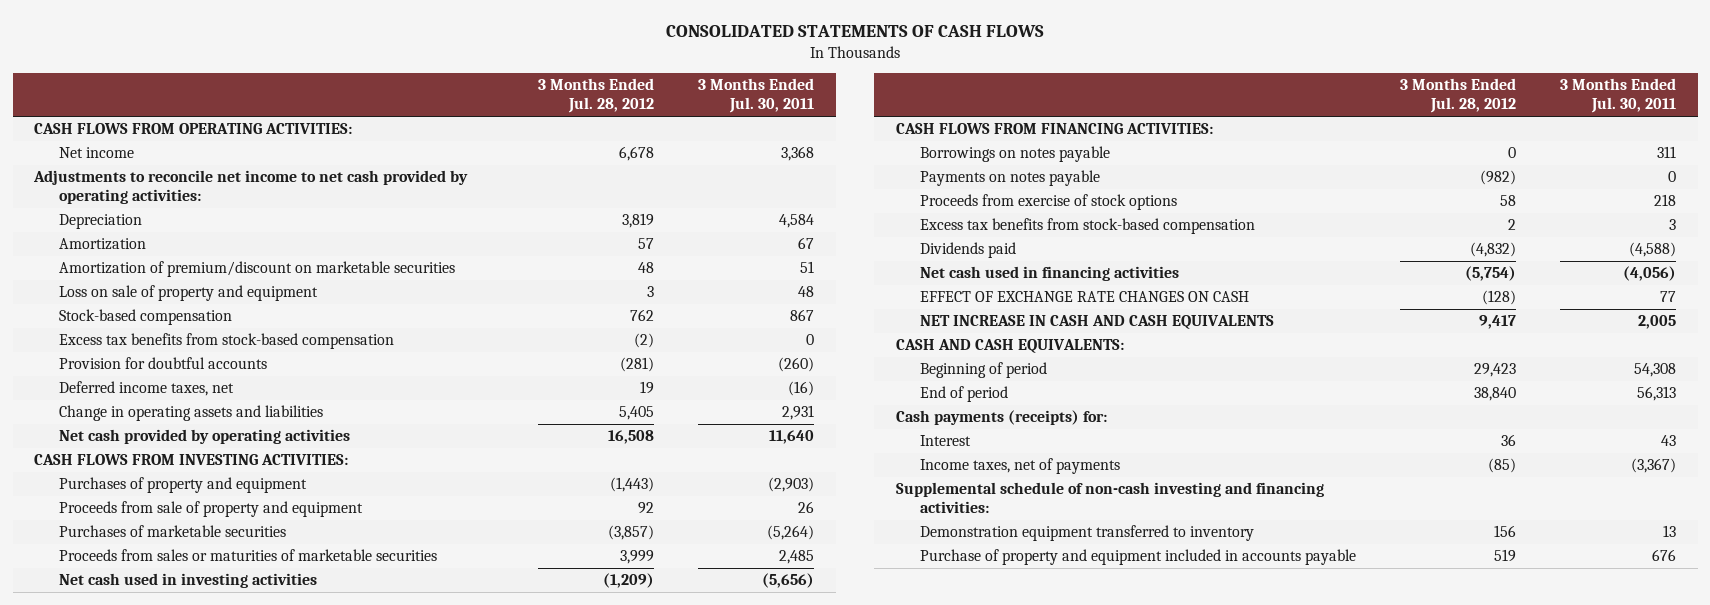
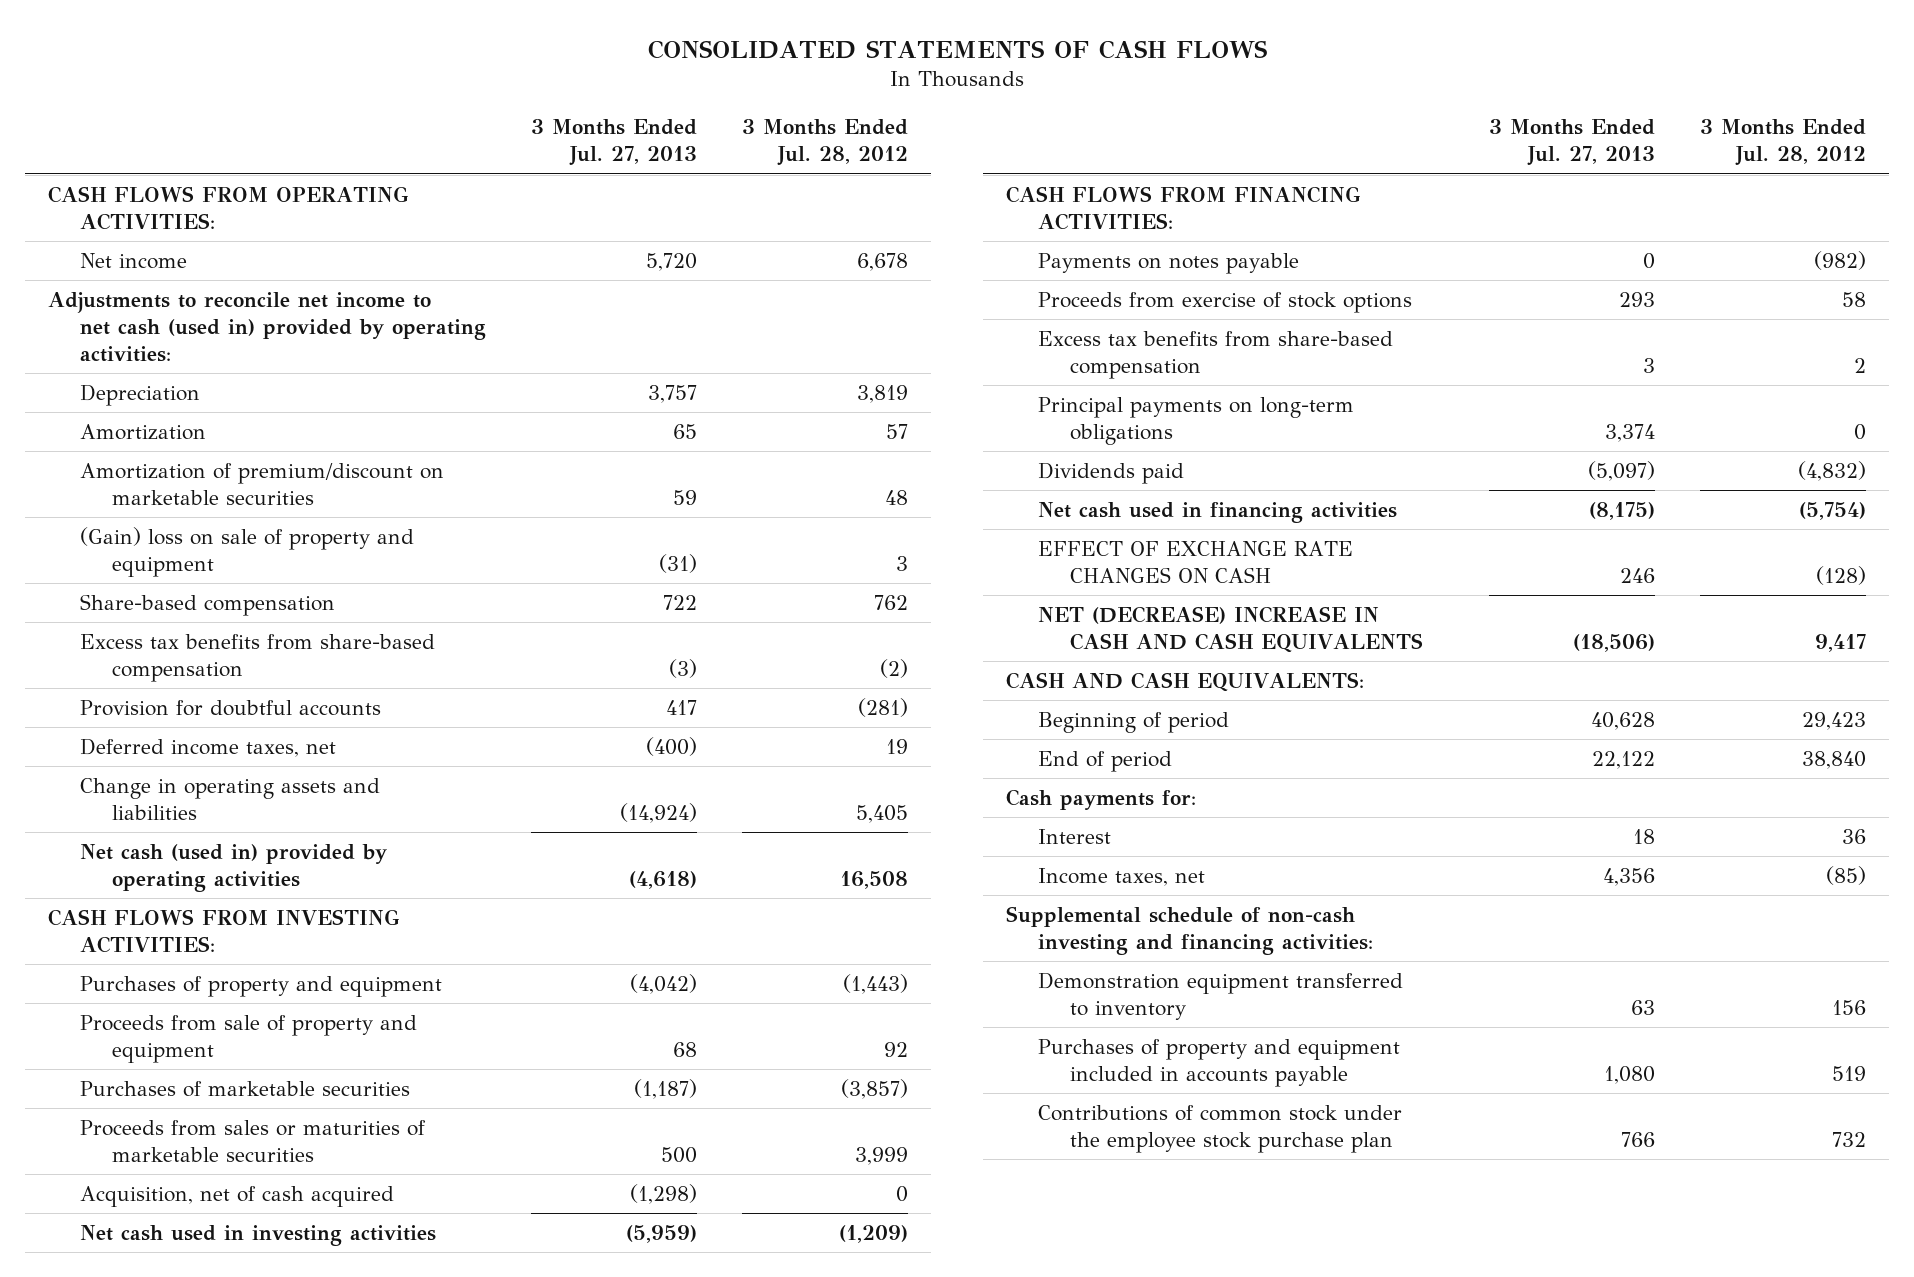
- | 3 Months Ended Jul. 28, 2012 | 3 Months Ended Jul. 30, 2011
+ | 3 Months Ended Jul. 27, 2013 | 3 Months Ended Jul. 28, 2012
- Adjustments to reconcile net income to net cash provided by operating activities:
+ Adjustments to reconcile net income to net cash (used in) provided by operating activities:
- Loss on sale of property and equipment | 3 | 48
- Stock-based compensation | 762 | 867
- Excess tax benefits from stock-based compensation | (2) | 0
+ (Gain) loss on sale of property and equipment | (31) | 3
+ Share-based compensation | 722 | 762
+ Excess tax benefits from share-based compensation | (3) | (2)
- Net cash provided by operating activities | 16,508 | 11,640
+ Net cash (used in) provided by operating activities | (4,618) | 16,508
+ Acquisition, net of cash acquired | (1,298) | 0
- Borrowings on notes payable | 0 | 311
- Excess tax benefits from stock-based compensation | 2 | 3
+ Excess tax benefits from share-based compensation | 3 | 2
+ Principal payments on long-term obligations | 3,374 | 0
- NET INCREASE IN CASH AND CASH EQUIVALENTS | 9,417 | 2,005
+ NET (DECREASE) INCREASE IN CASH AND CASH EQUIVALENTS | (18,506) | 9,417
- Cash payments (receipts) for:
+ Cash payments for:
- Income taxes, net of payments | (85) | (3,367)
+ Income taxes, net | 4,356 | (85)
- Purchase of property and equipment included in accounts payable | 519 | 676
+ Purchases of property and equipment included in accounts payable | 1,080 | 519
+ Contributions of common stock under the employee stock purchase plan | 766 | 732

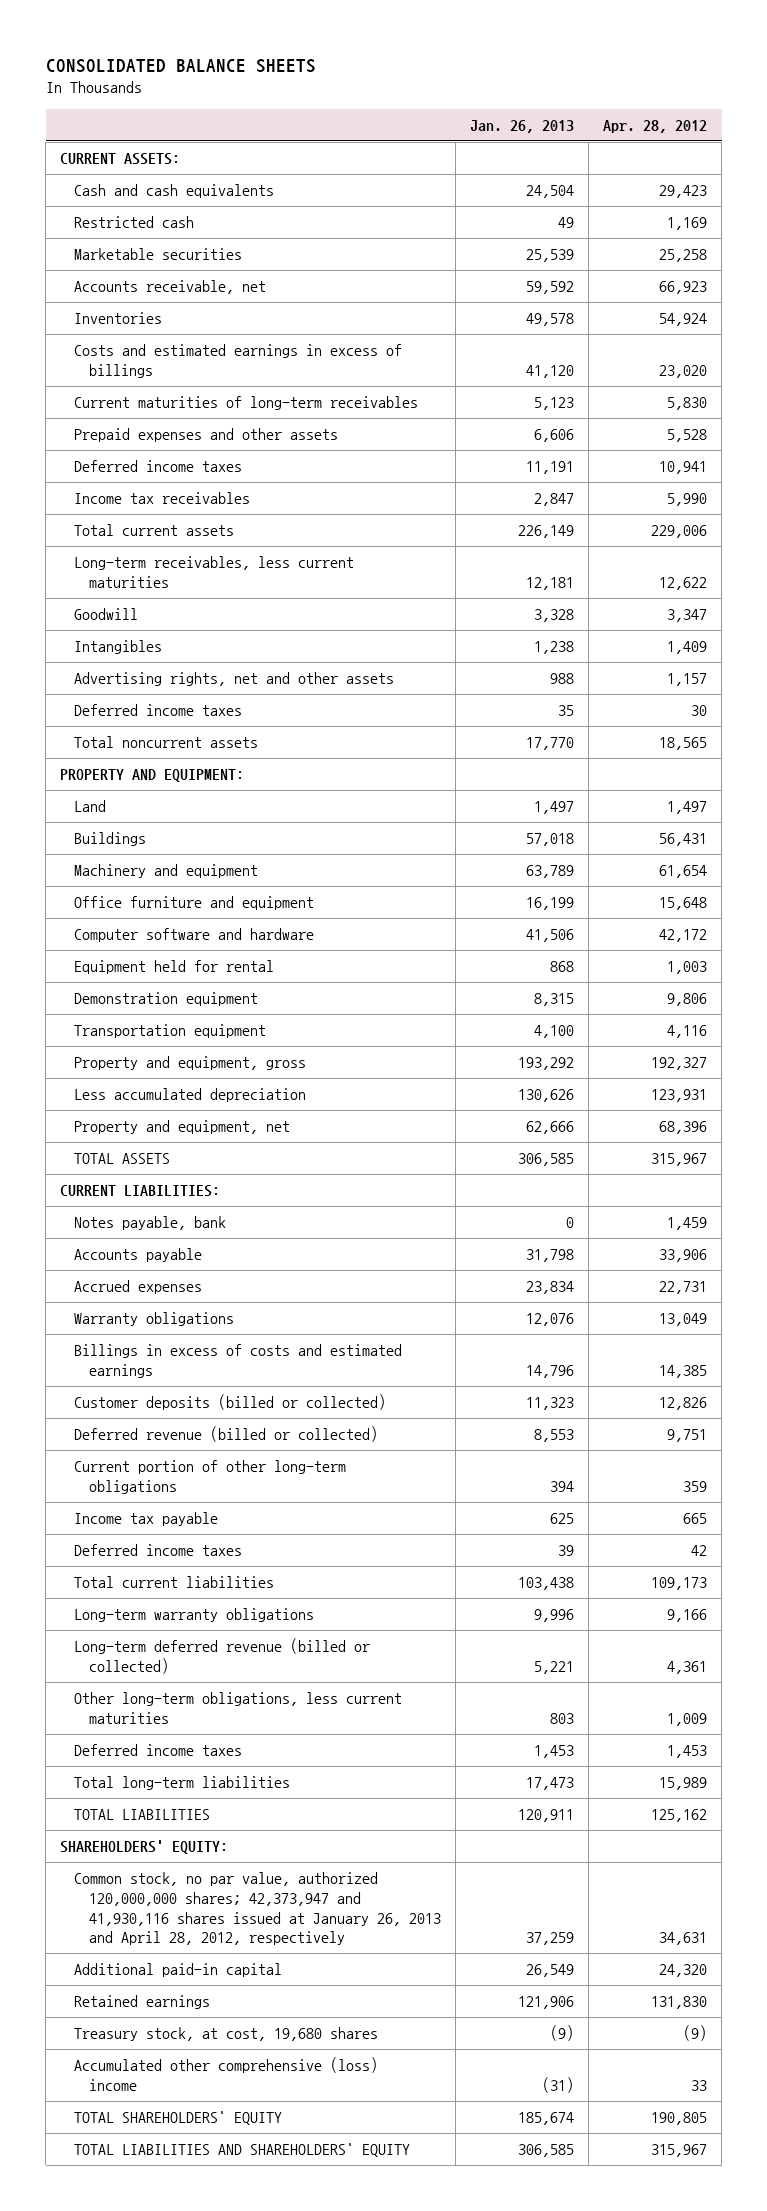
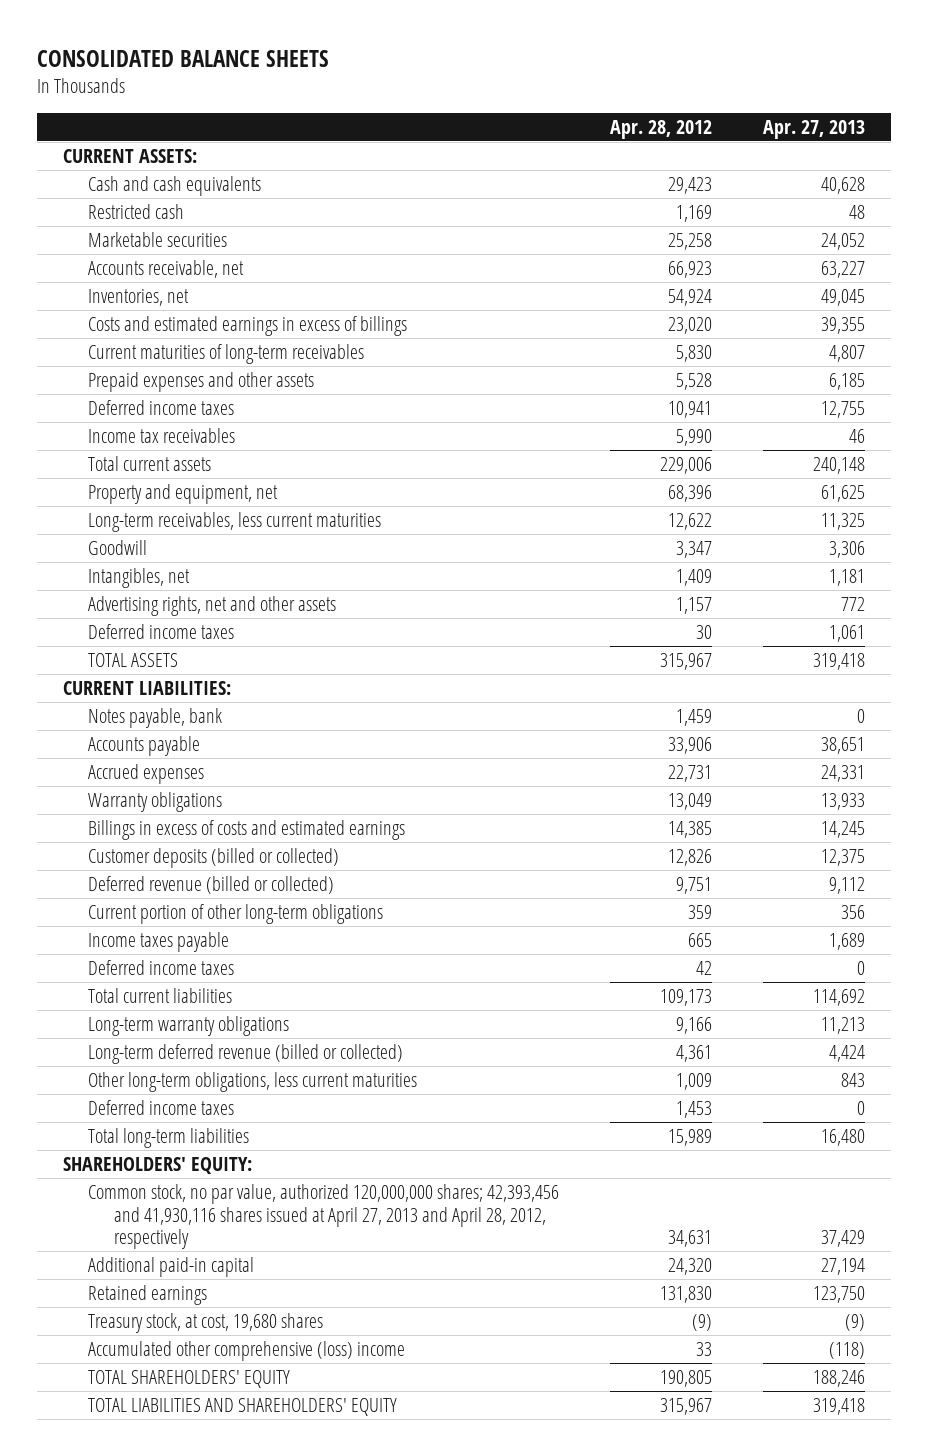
- | Jan. 26, 2013 | Apr. 28, 2012
+ | Apr. 28, 2012 | Apr. 27, 2013
- Inventories | 49,578 | 54,924
+ Inventories, net | 54,924 | 49,045
moved up: Property and equipment, net | 68,396 | 61,625
- Intangibles | 1,238 | 1,409
+ Intangibles, net | 1,409 | 1,181
- Total noncurrent assets | 17,770 | 18,565
- PROPERTY AND EQUIPMENT:
- Land | 1,497 | 1,497
- Buildings | 57,018 | 56,431
- Machinery and equipment | 63,789 | 61,654
- Office furniture and equipment | 16,199 | 15,648
- Computer software and hardware | 41,506 | 42,172
- Equipment held for rental | 868 | 1,003
- Demonstration equipment | 8,315 | 9,806
- Transportation equipment | 4,100 | 4,116
- Property and equipment, gross | 193,292 | 192,327
- Less accumulated depreciation | 130,626 | 123,931
- Income tax payable | 625 | 665
+ Income taxes payable | 665 | 1,689
- TOTAL LIABILITIES | 120,911 | 125,162
- Common stock, no par value, authorized 120,000,000 shares; 42,373,947 and 41,930,116 shares issued at January 26, 2013 and April 28, 2012, respectively | 37,259 | 34,631
+ Common stock, no par value, authorized 120,000,000 shares; 42,393,456 and 41,930,116 shares issued at April 27, 2013 and April 28, 2012, respectively | 34,631 | 37,429

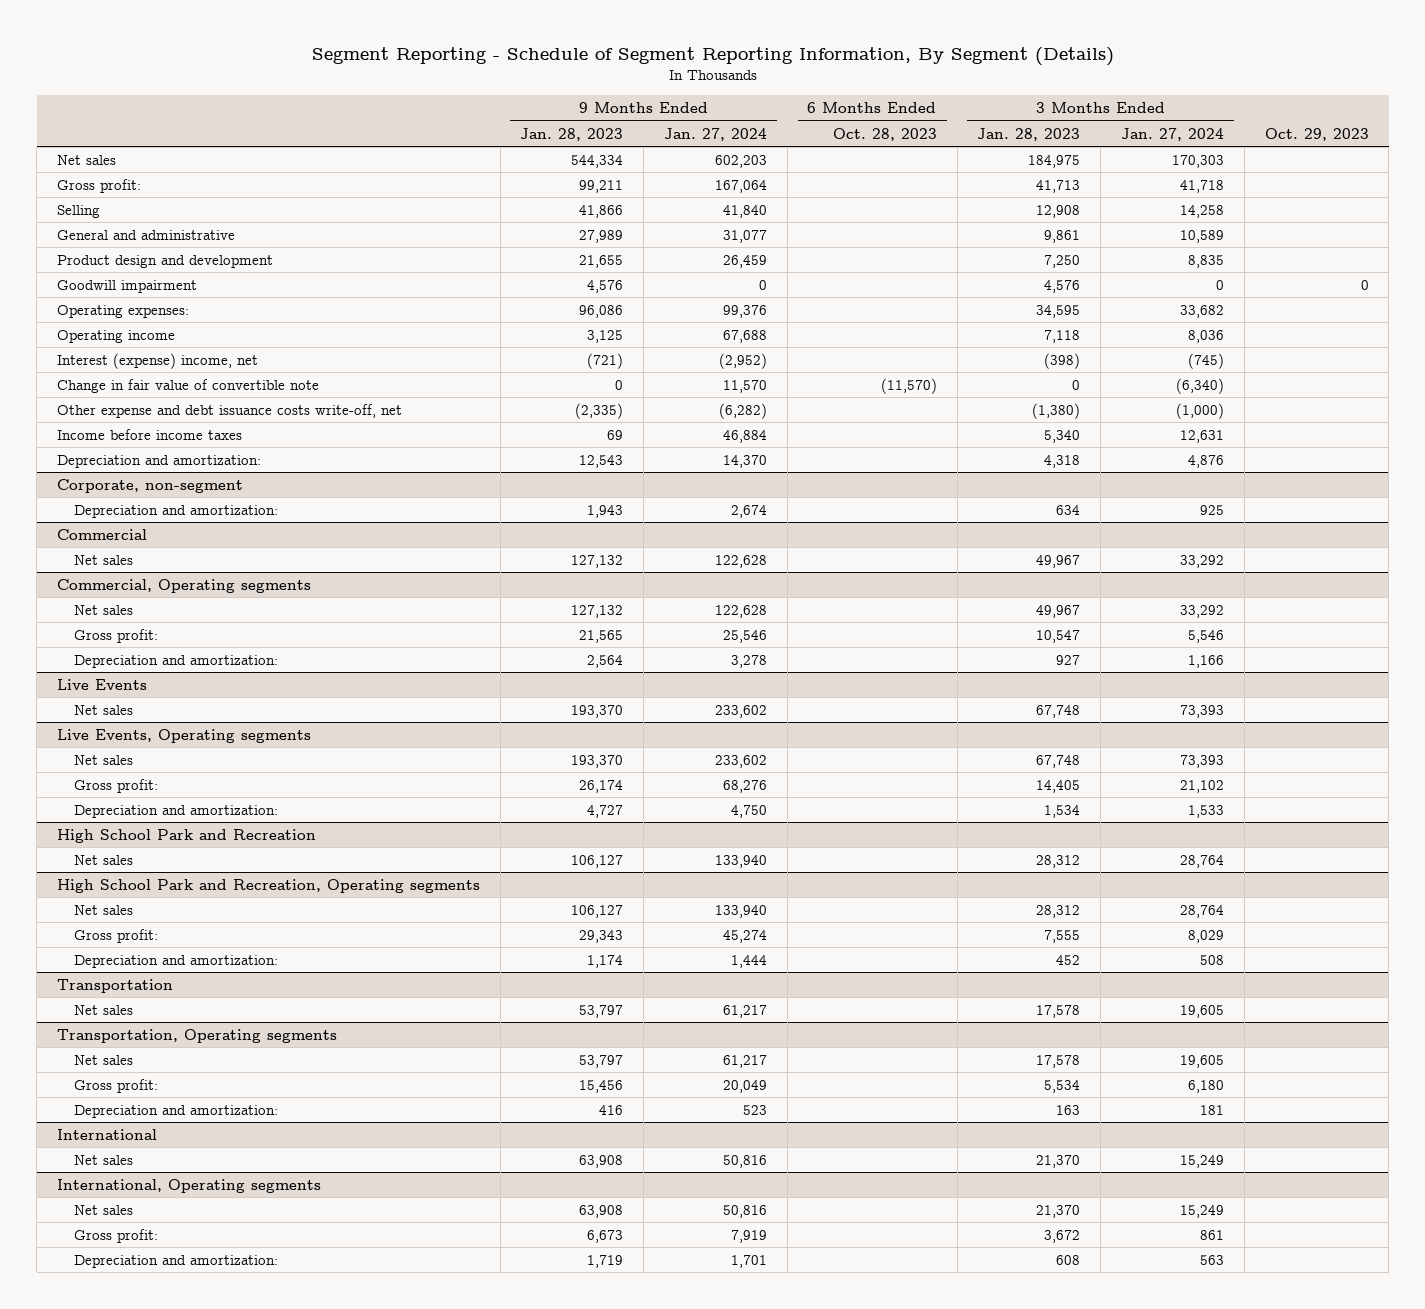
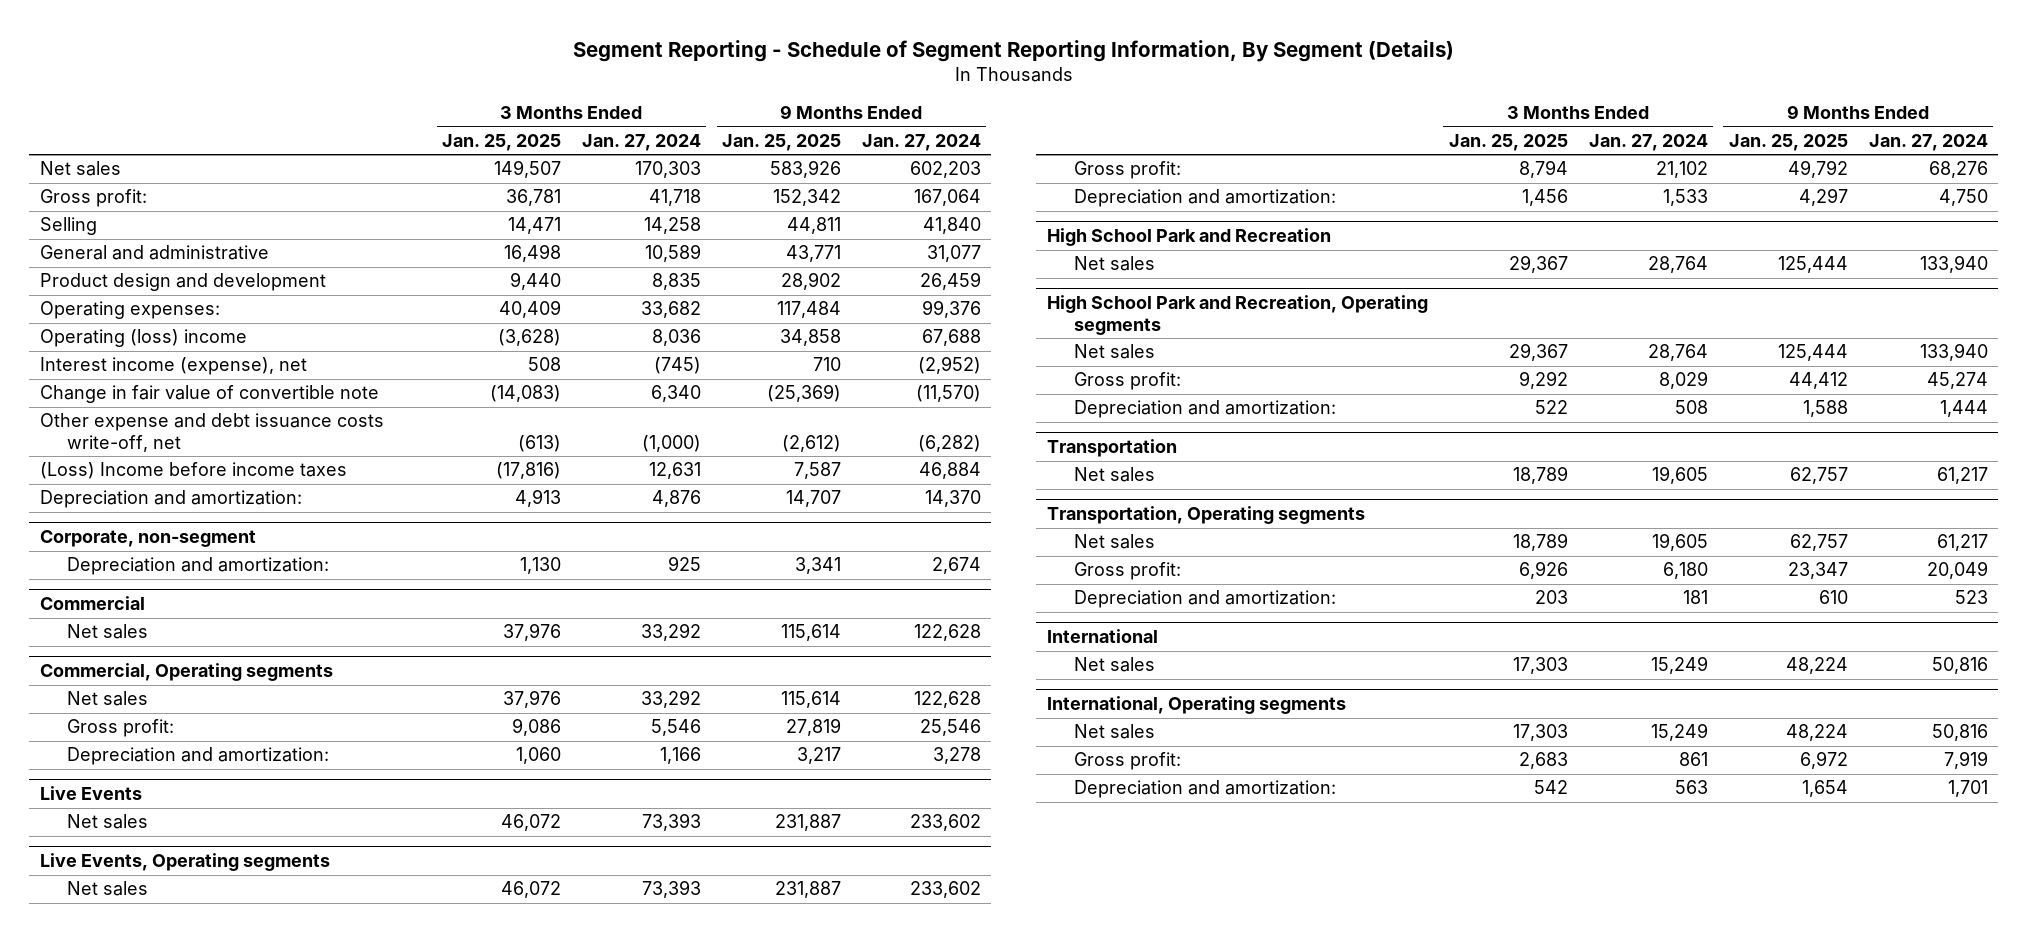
- | 9 Months Ended Jan. 28, 2023 | 9 Months Ended Jan. 27, 2024 | 6 Months Ended Oct. 28, 2023 | 3 Months Ended Jan. 28, 2023 | 3 Months Ended Jan. 27, 2024 | Oct. 29, 2023
+ | 3 Months Ended Jan. 25, 2025 | 3 Months Ended Jan. 27, 2024 | 9 Months Ended Jan. 25, 2025 | 9 Months Ended Jan. 27, 2024
- Goodwill impairment | 4,576 | 0 | | 4,576 | 0 | 0
- Operating income | 3,125 | 67,688 | | 7,118 | 8,036 |
- Interest (expense) income, net | (721) | (2,952) | | (398) | (745) |
- Change in fair value of convertible note | 0 | 11,570 | (11,570) | 0 | (6,340) |
+ Operating (loss) income | (3,628) | 8,036 | 34,858 | 67,688
+ Interest income (expense), net | 508 | (745) | 710 | (2,952)
+ Change in fair value of convertible note | (14,083) | 6,340 | (25,369) | (11,570)
- Income before income taxes | 69 | 46,884 | | 5,340 | 12,631 |
+ (Loss) Income before income taxes | (17,816) | 12,631 | 7,587 | 46,884

